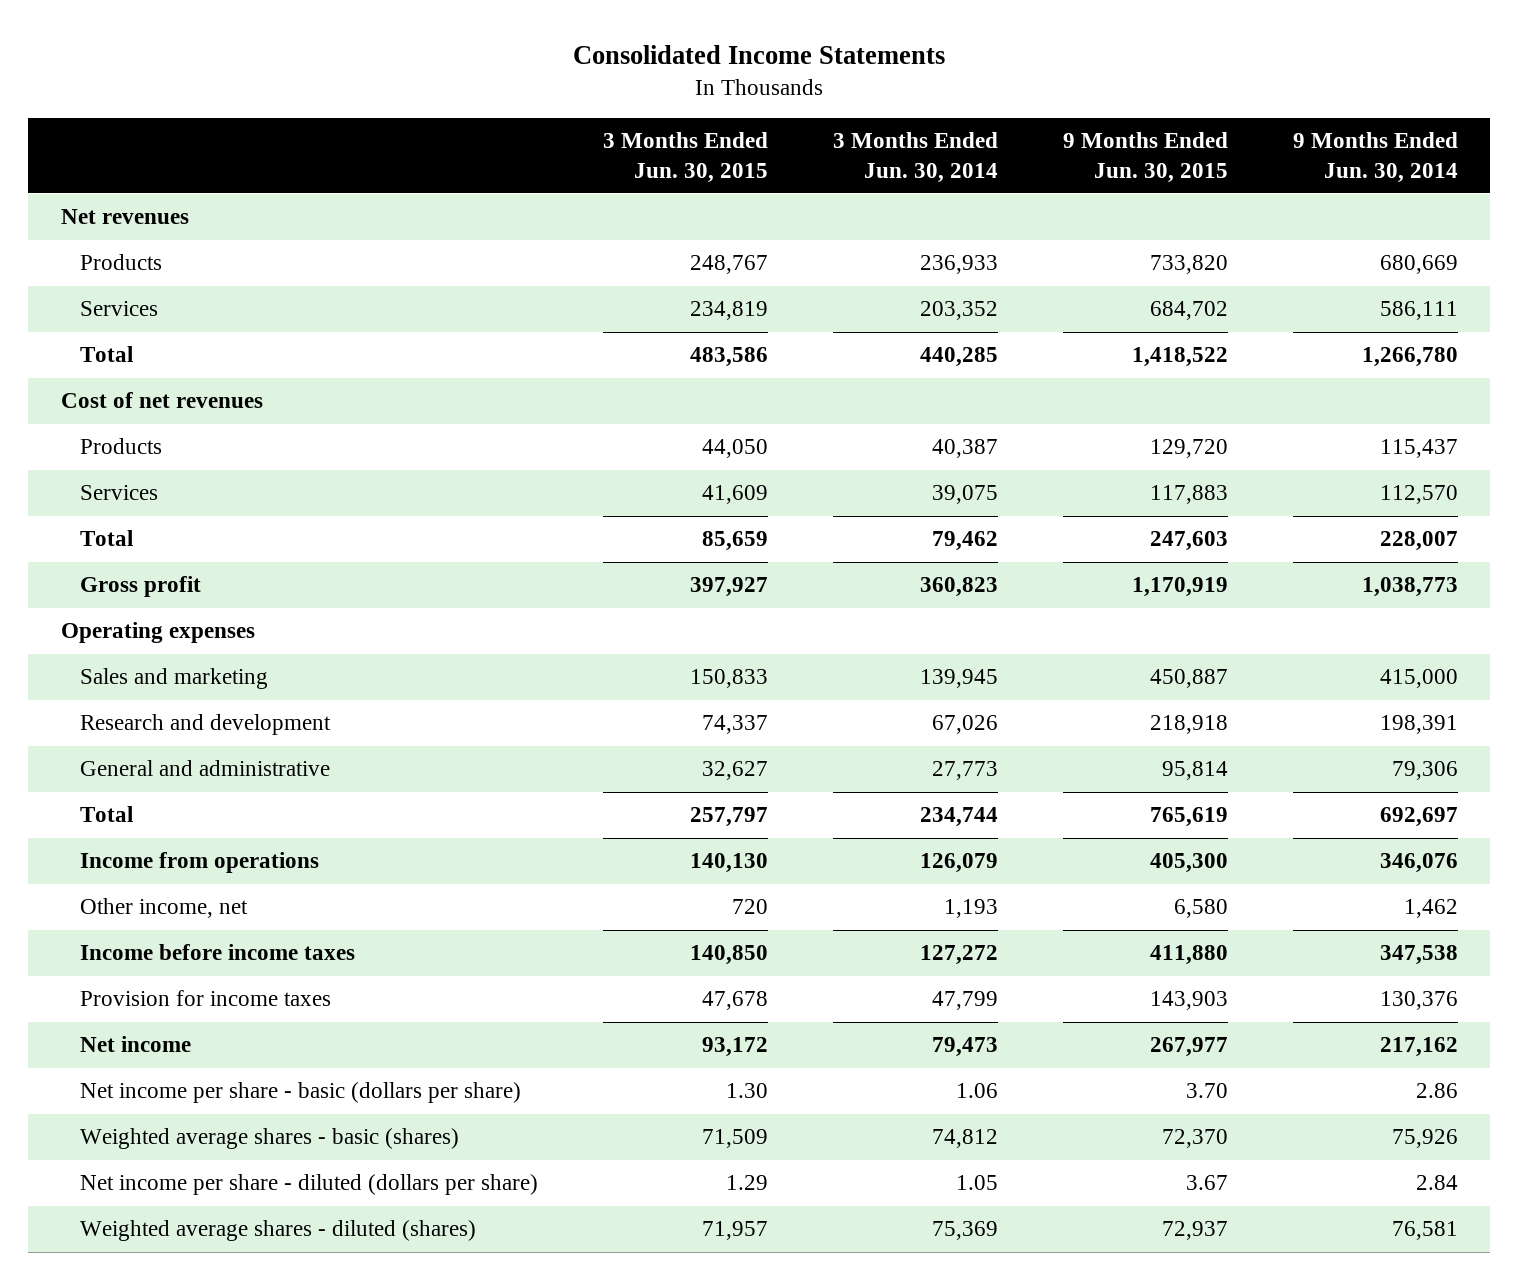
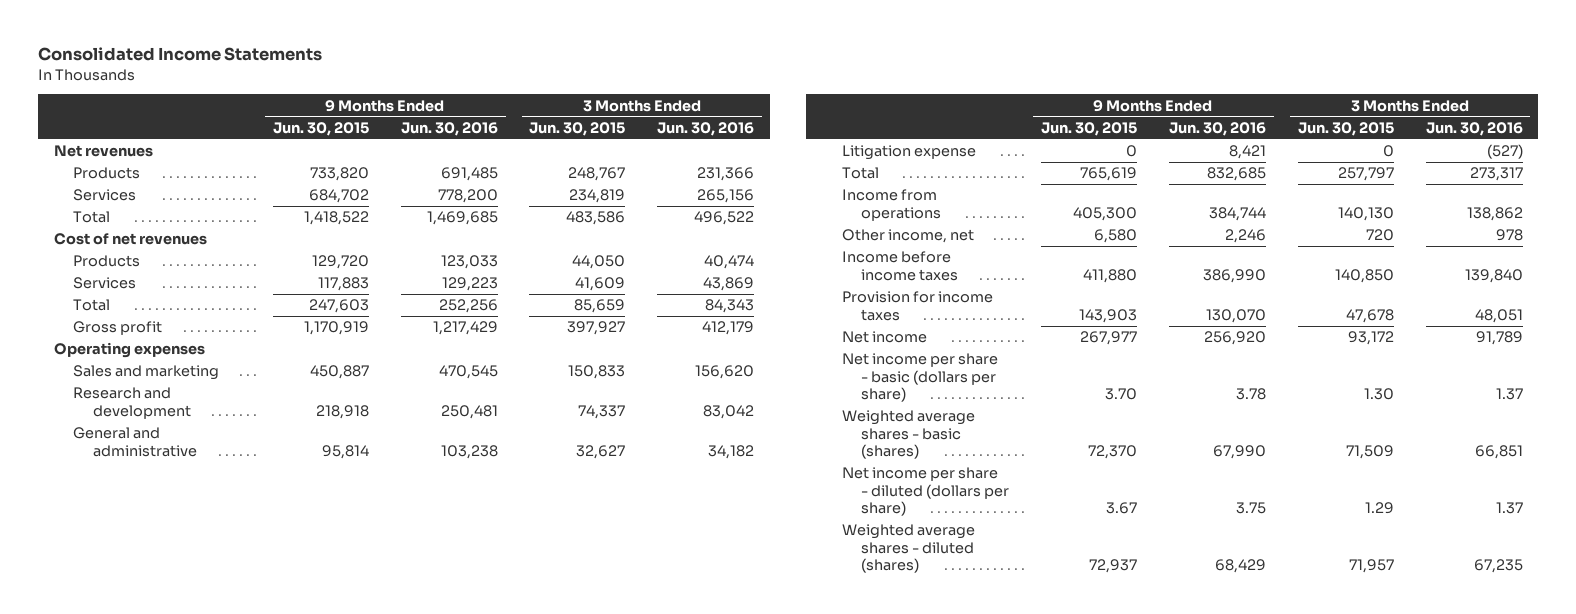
- | 3 Months Ended Jun. 30, 2015 | 3 Months Ended Jun. 30, 2014 | 9 Months Ended Jun. 30, 2015 | 9 Months Ended Jun. 30, 2014
+ | 9 Months Ended Jun. 30, 2015 | 9 Months Ended Jun. 30, 2016 | 3 Months Ended Jun. 30, 2015 | 3 Months Ended Jun. 30, 2016
+ Litigation expense | 0 | 8,421 | 0 | (527)

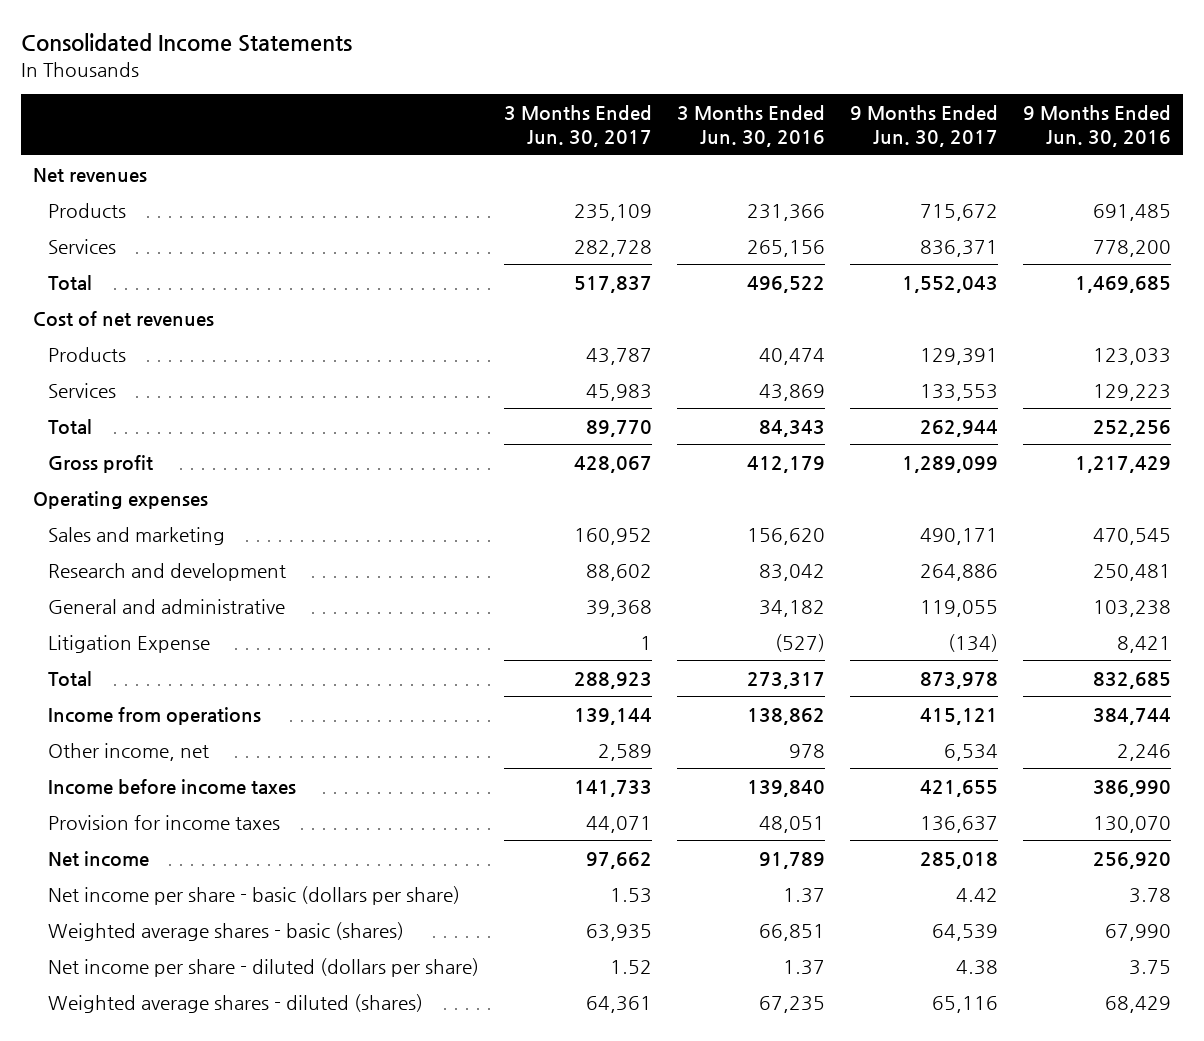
- | 9 Months Ended Jun. 30, 2015 | 9 Months Ended Jun. 30, 2016 | 3 Months Ended Jun. 30, 2015 | 3 Months Ended Jun. 30, 2016
+ | 3 Months Ended Jun. 30, 2017 | 3 Months Ended Jun. 30, 2016 | 9 Months Ended Jun. 30, 2017 | 9 Months Ended Jun. 30, 2016
- Litigation expense | 0 | 8,421 | 0 | (527)
+ Litigation Expense | 1 | (527) | (134) | 8,421

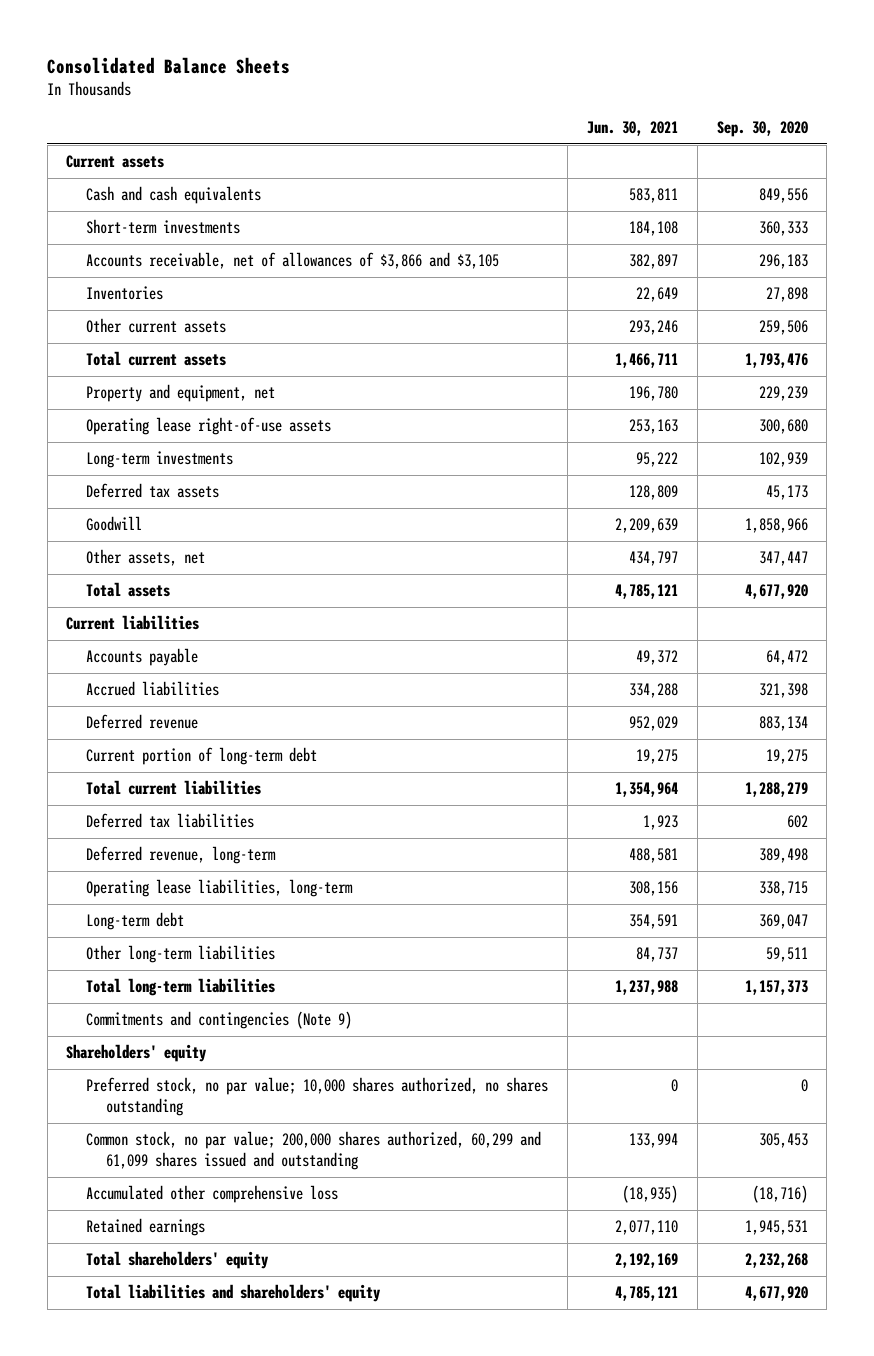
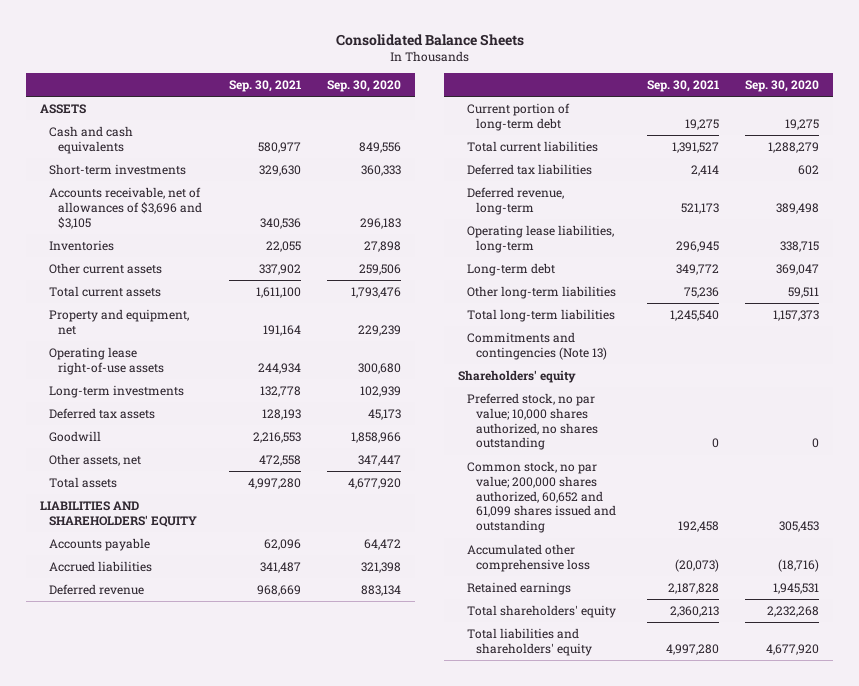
- | Jun. 30, 2021 | Sep. 30, 2020
+ | Sep. 30, 2021 | Sep. 30, 2020
- Current assets
+ ASSETS
- Accounts receivable, net of allowances of $3,866 and $3,105 | 382,897 | 296,183
+ Accounts receivable, net of allowances of $3,696 and $3,105 | 340,536 | 296,183
- Current liabilities
+ LIABILITIES AND SHAREHOLDERS' EQUITY
- Commitments and contingencies (Note 9)
+ Commitments and contingencies (Note 13)
- Common stock, no par value; 200,000 shares authorized, 60,299 and 61,099 shares issued and outstanding | 133,994 | 305,453
+ Common stock, no par value; 200,000 shares authorized, 60,652 and 61,099 shares issued and outstanding | 192,458 | 305,453

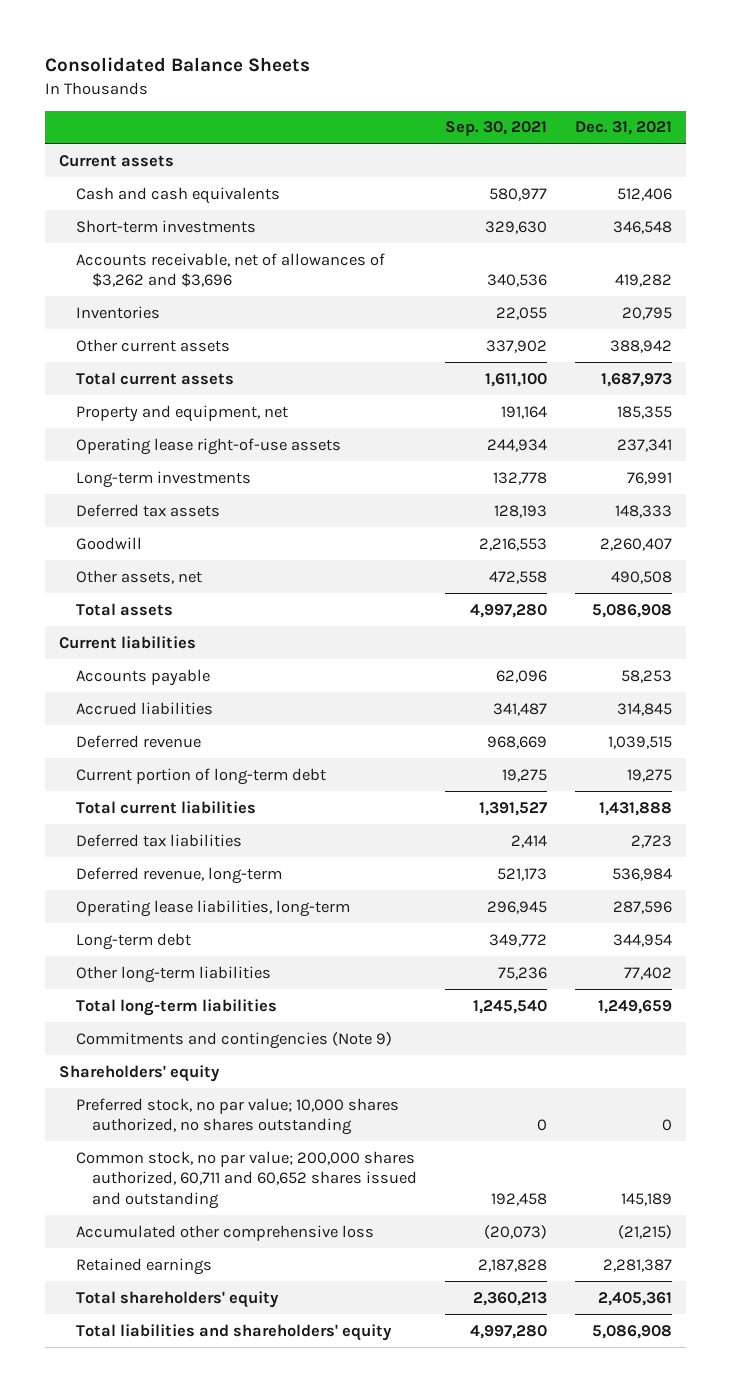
- | Sep. 30, 2021 | Sep. 30, 2020
+ | Sep. 30, 2021 | Dec. 31, 2021
- ASSETS
+ Current assets
- Accounts receivable, net of allowances of $3,696 and $3,105 | 340,536 | 296,183
+ Accounts receivable, net of allowances of $3,262 and $3,696 | 340,536 | 419,282
- LIABILITIES AND SHAREHOLDERS' EQUITY
+ Current liabilities
- Commitments and contingencies (Note 13)
+ Commitments and contingencies (Note 9)
- Common stock, no par value; 200,000 shares authorized, 60,652 and 61,099 shares issued and outstanding | 192,458 | 305,453
+ Common stock, no par value; 200,000 shares authorized, 60,711 and 60,652 shares issued and outstanding | 192,458 | 145,189

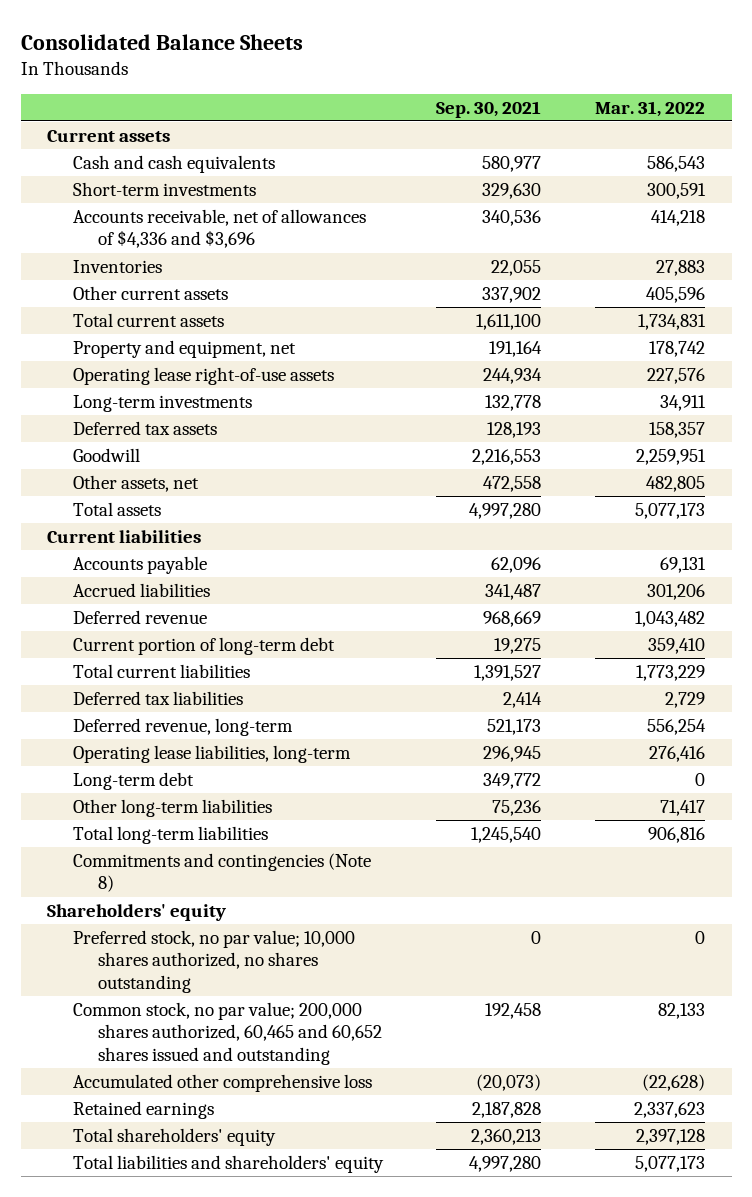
- | Sep. 30, 2021 | Dec. 31, 2021
+ | Sep. 30, 2021 | Mar. 31, 2022
- Accounts receivable, net of allowances of $3,262 and $3,696 | 340,536 | 419,282
+ Accounts receivable, net of allowances of $4,336 and $3,696 | 340,536 | 414,218
- Commitments and contingencies (Note 9)
+ Commitments and contingencies (Note 8)
- Common stock, no par value; 200,000 shares authorized, 60,711 and 60,652 shares issued and outstanding | 192,458 | 145,189
+ Common stock, no par value; 200,000 shares authorized, 60,465 and 60,652 shares issued and outstanding | 192,458 | 82,133

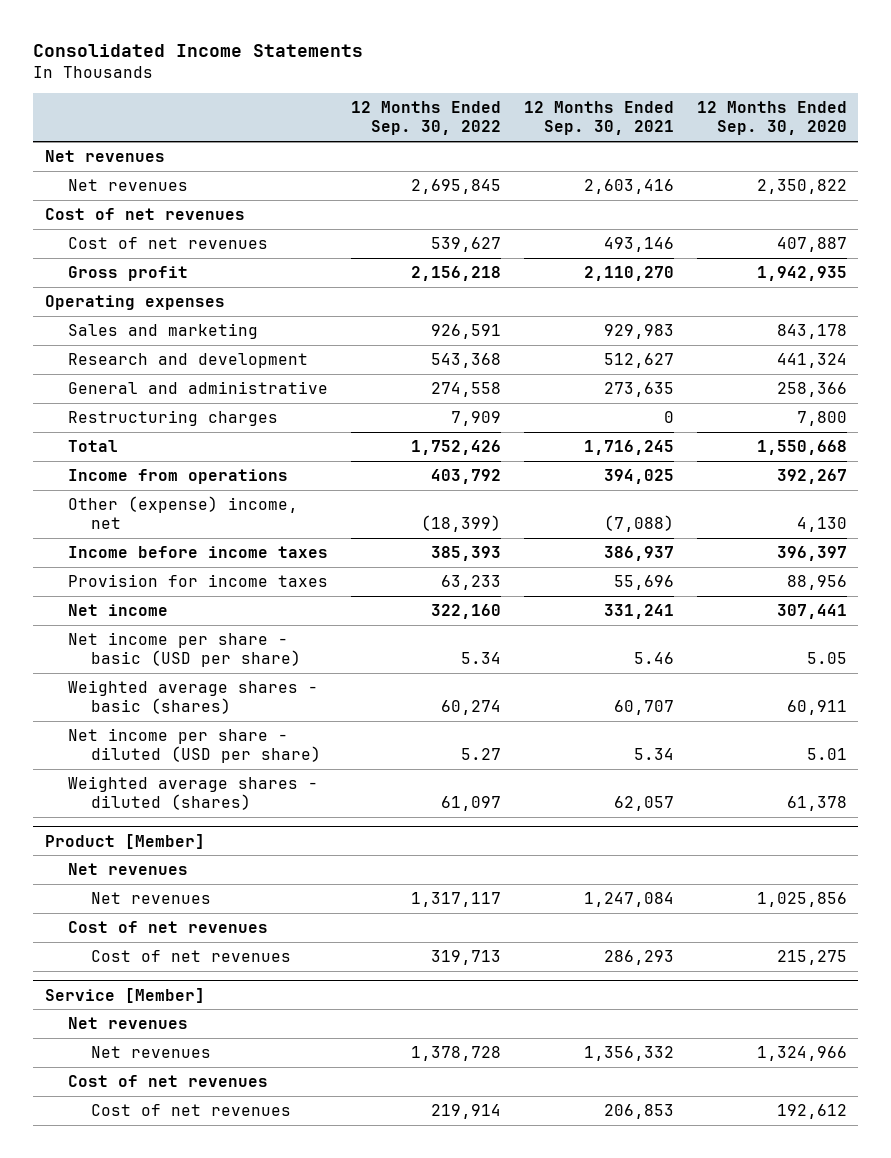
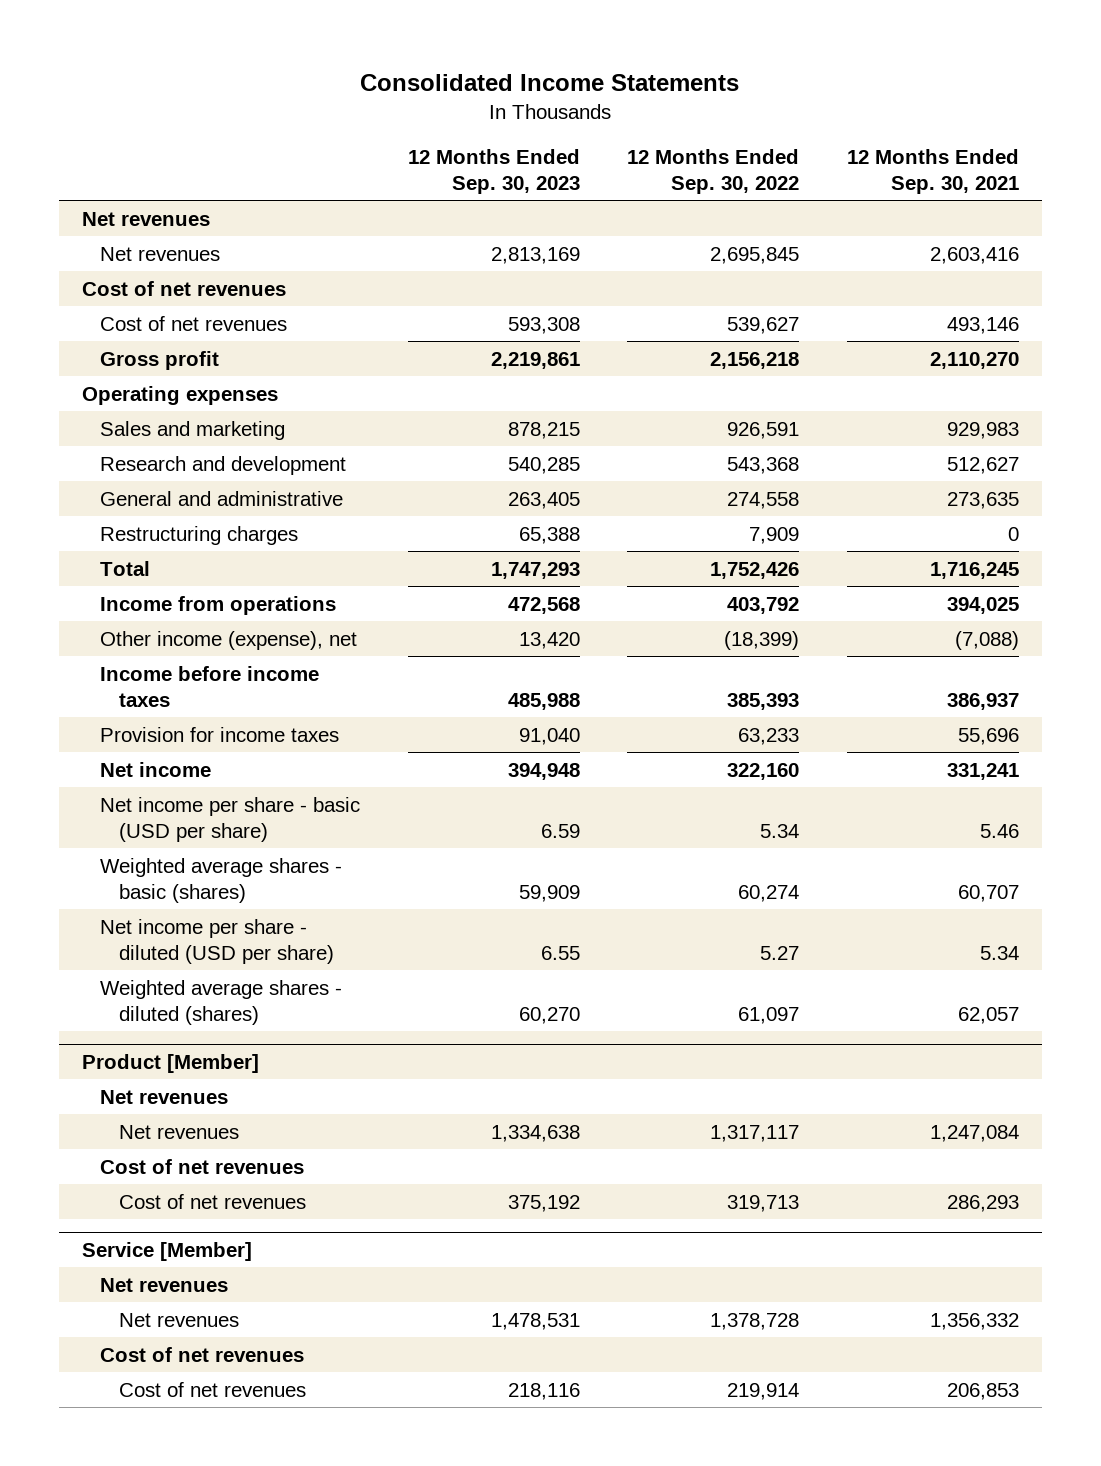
- | 12 Months Ended Sep. 30, 2022 | 12 Months Ended Sep. 30, 2021 | 12 Months Ended Sep. 30, 2020
+ | 12 Months Ended Sep. 30, 2023 | 12 Months Ended Sep. 30, 2022 | 12 Months Ended Sep. 30, 2021
- Other (expense) income, net | (18,399) | (7,088) | 4,130
+ Other income (expense), net | 13,420 | (18,399) | (7,088)

